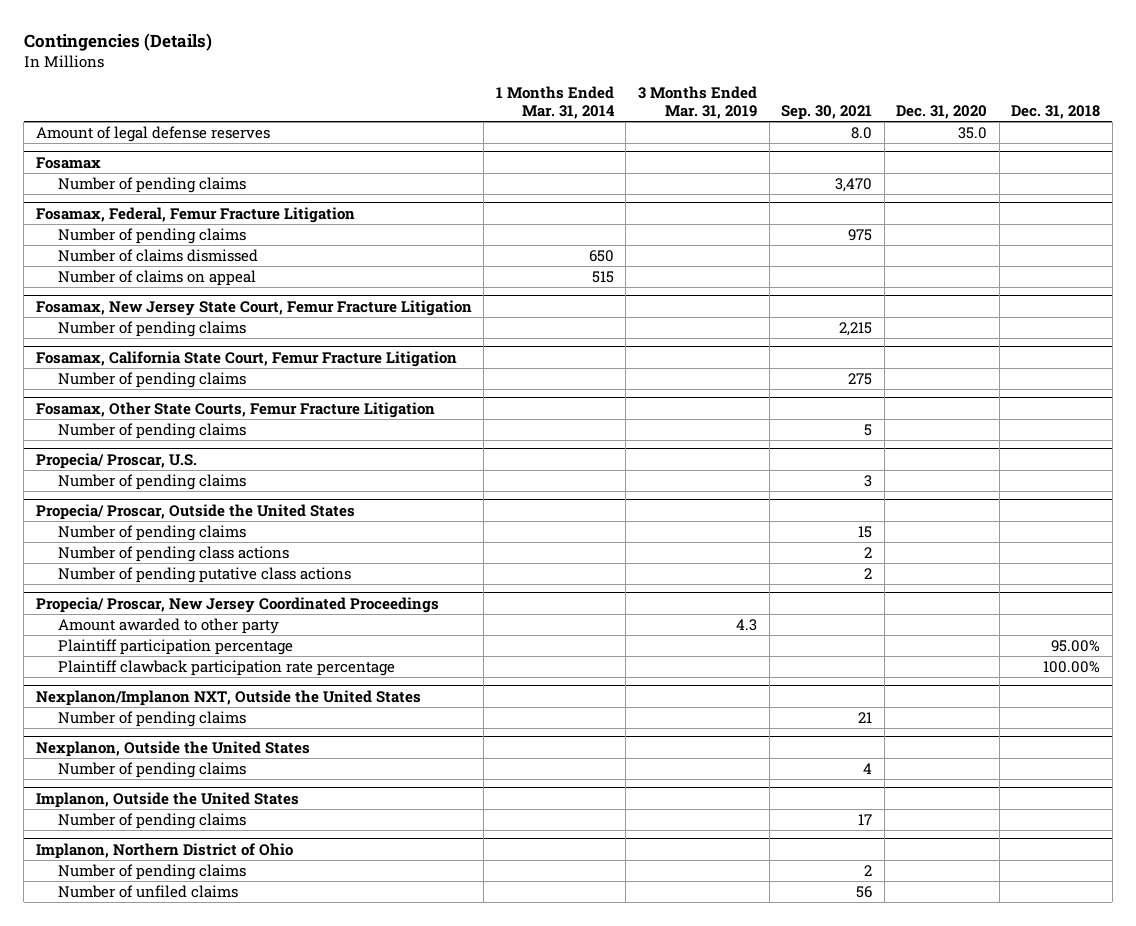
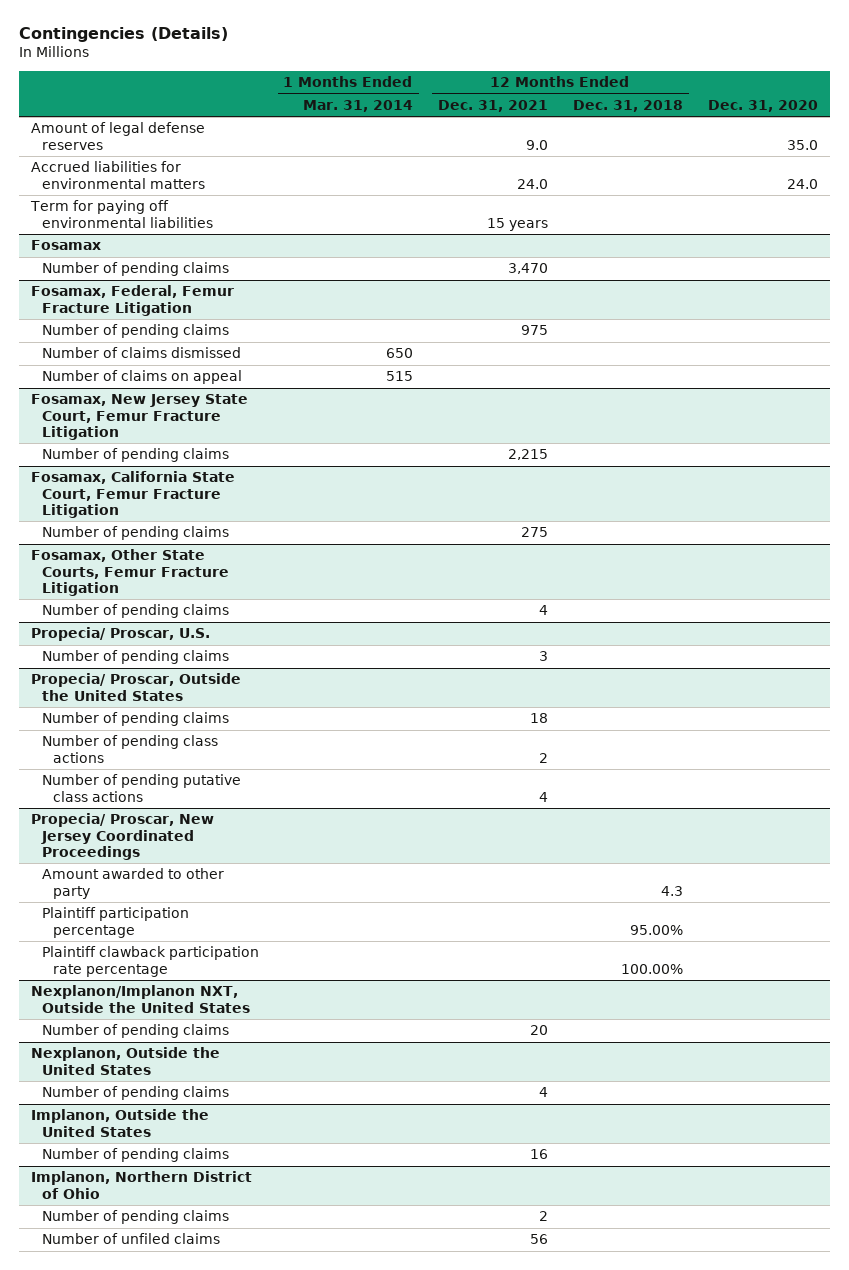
- | 1 Months Ended Mar. 31, 2014 | 3 Months Ended Mar. 31, 2019 | Sep. 30, 2021 | Dec. 31, 2020 | Dec. 31, 2018
+ | 1 Months Ended Mar. 31, 2014 | 12 Months Ended Dec. 31, 2021 | 12 Months Ended Dec. 31, 2018 | Dec. 31, 2020
+ Accrued liabilities for environmental matters | | 24.0 | | 24.0
+ Term for paying off environmental liabilities | | 15 years | |

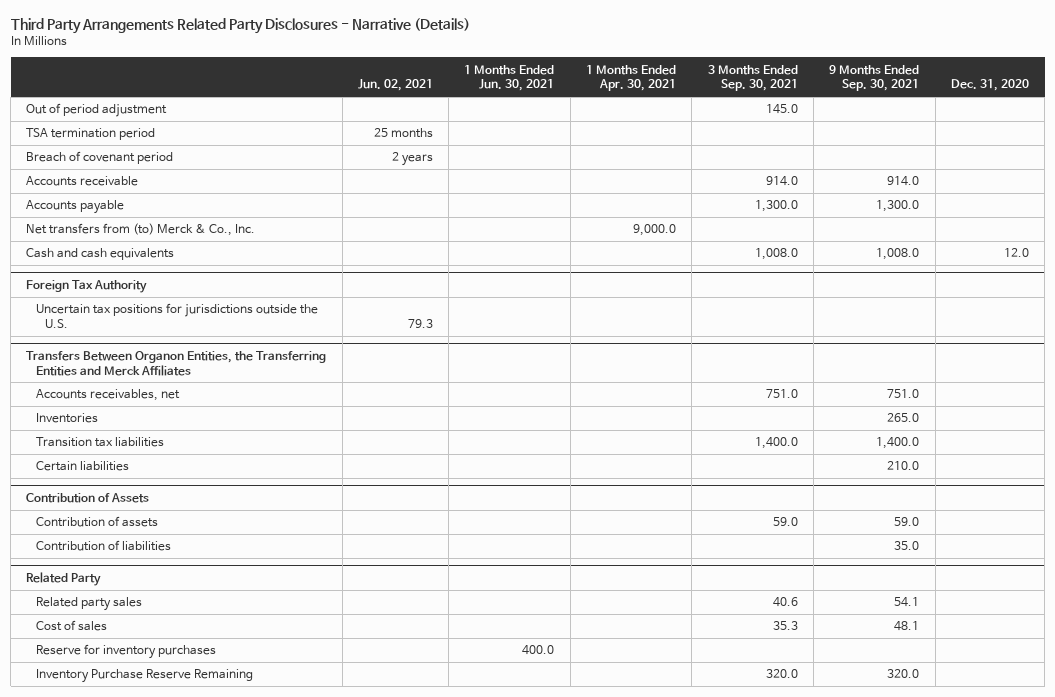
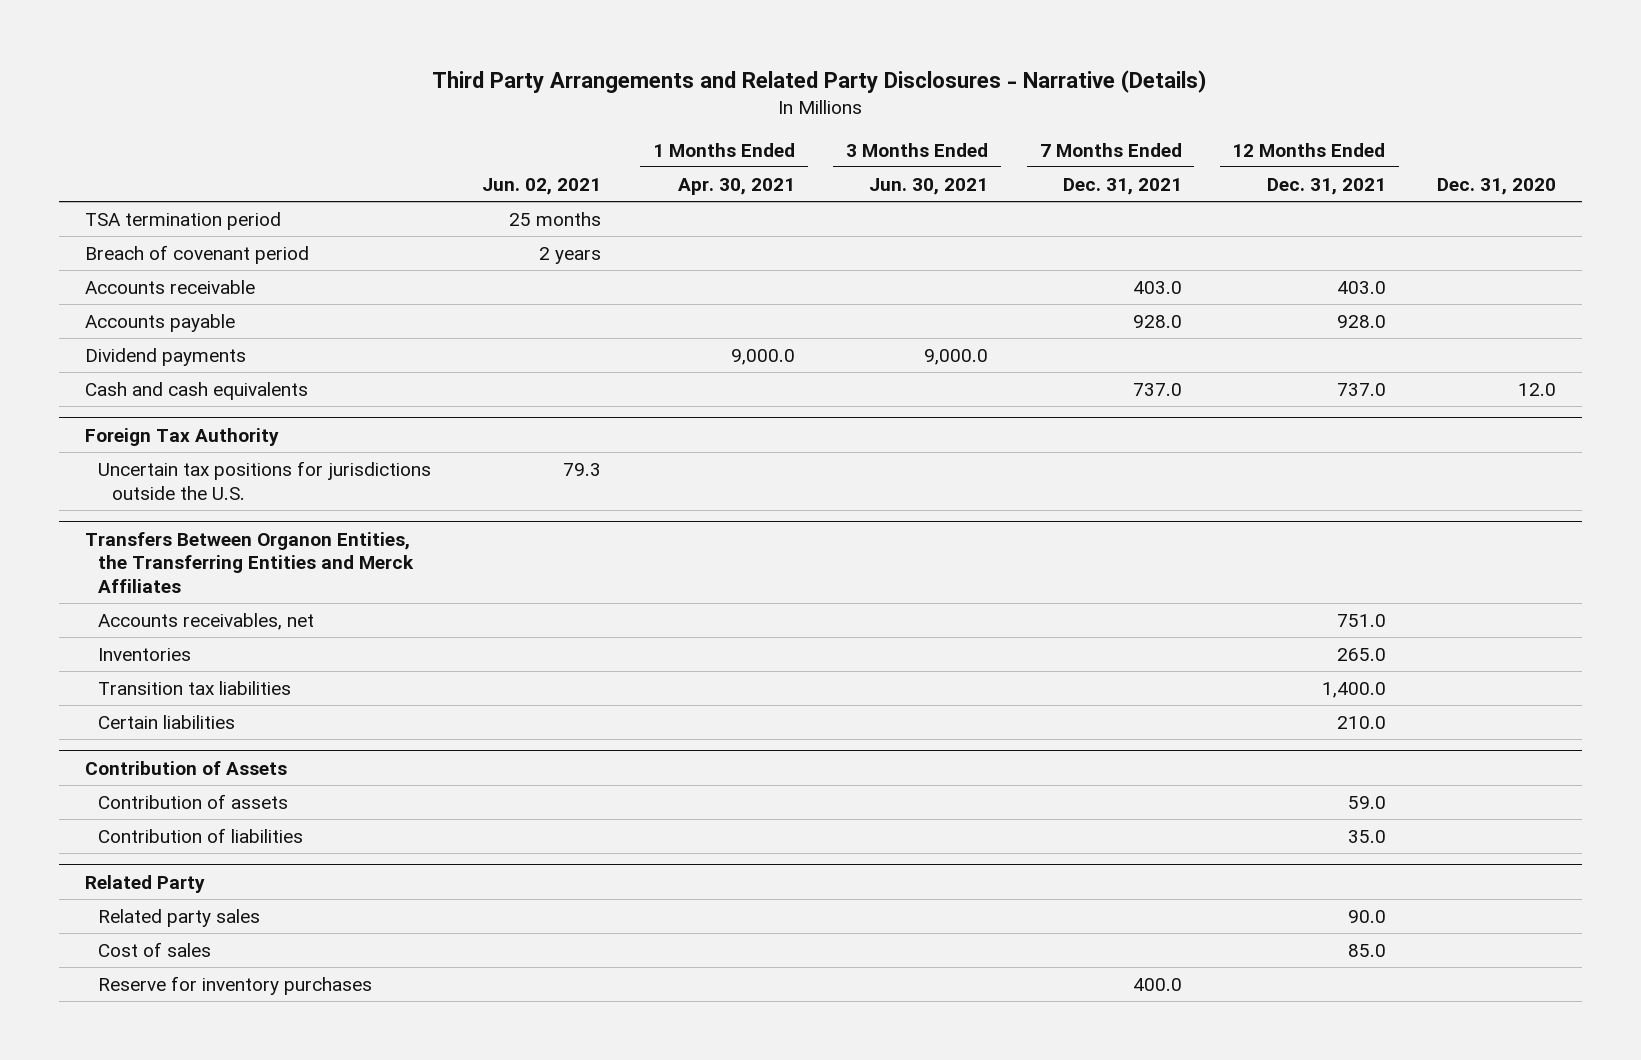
- Third Party Arrangements Related Party Disclosures - Narrative (Details)
+ Third Party Arrangements and Related Party Disclosures - Narrative (Details)
- | Jun. 02, 2021 | 1 Months Ended Jun. 30, 2021 | 1 Months Ended Apr. 30, 2021 | 3 Months Ended Sep. 30, 2021 | 9 Months Ended Sep. 30, 2021 | Dec. 31, 2020
+ | Jun. 02, 2021 | 1 Months Ended Apr. 30, 2021 | 3 Months Ended Jun. 30, 2021 | 7 Months Ended Dec. 31, 2021 | 12 Months Ended Dec. 31, 2021 | Dec. 31, 2020
- Out of period adjustment | | | | 145.0 | |
- Net transfers from (to) Merck & Co., Inc. | | | 9,000.0 | | |
+ Dividend payments | | 9,000.0 | 9,000.0 | | |
@ Related Party
- Inventory Purchase Reserve Remaining | | | | 320.0 | 320.0 |

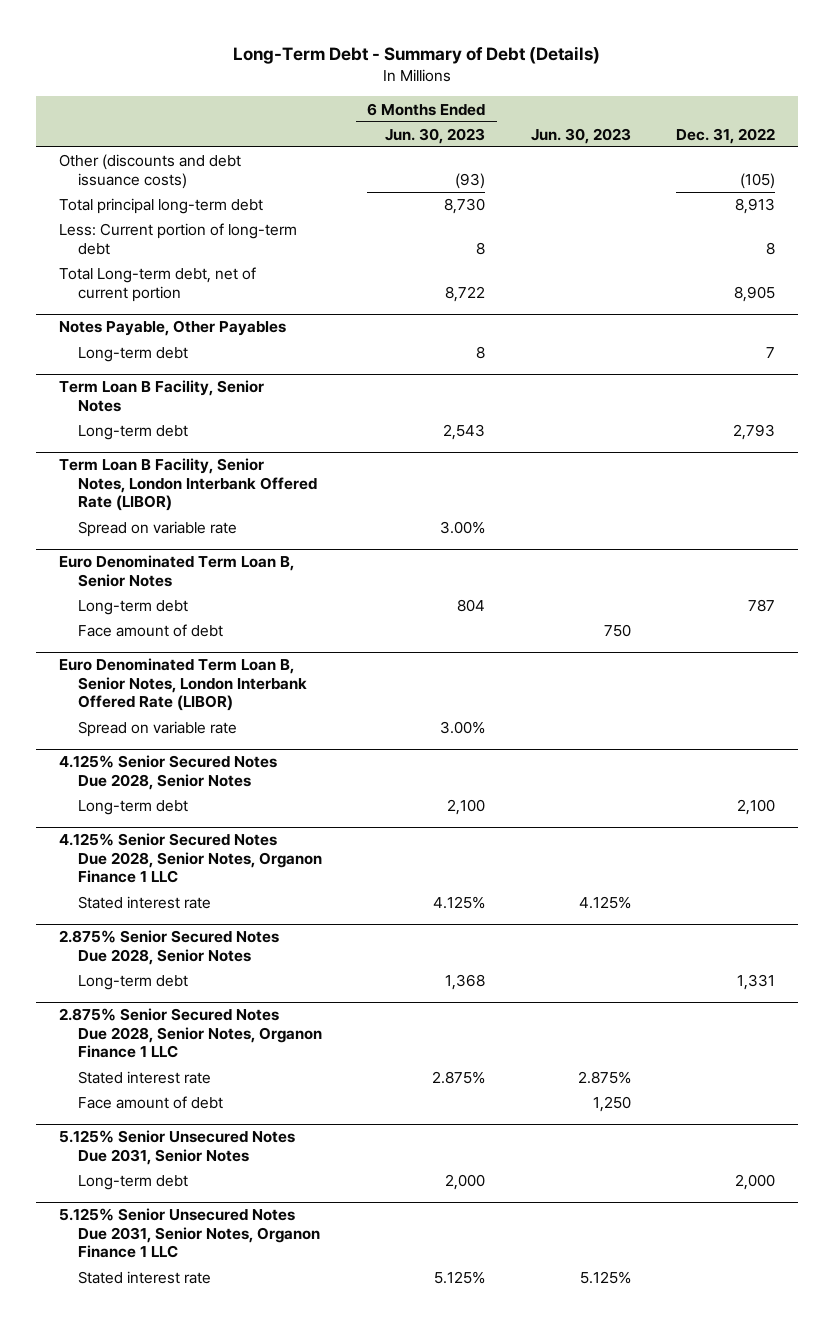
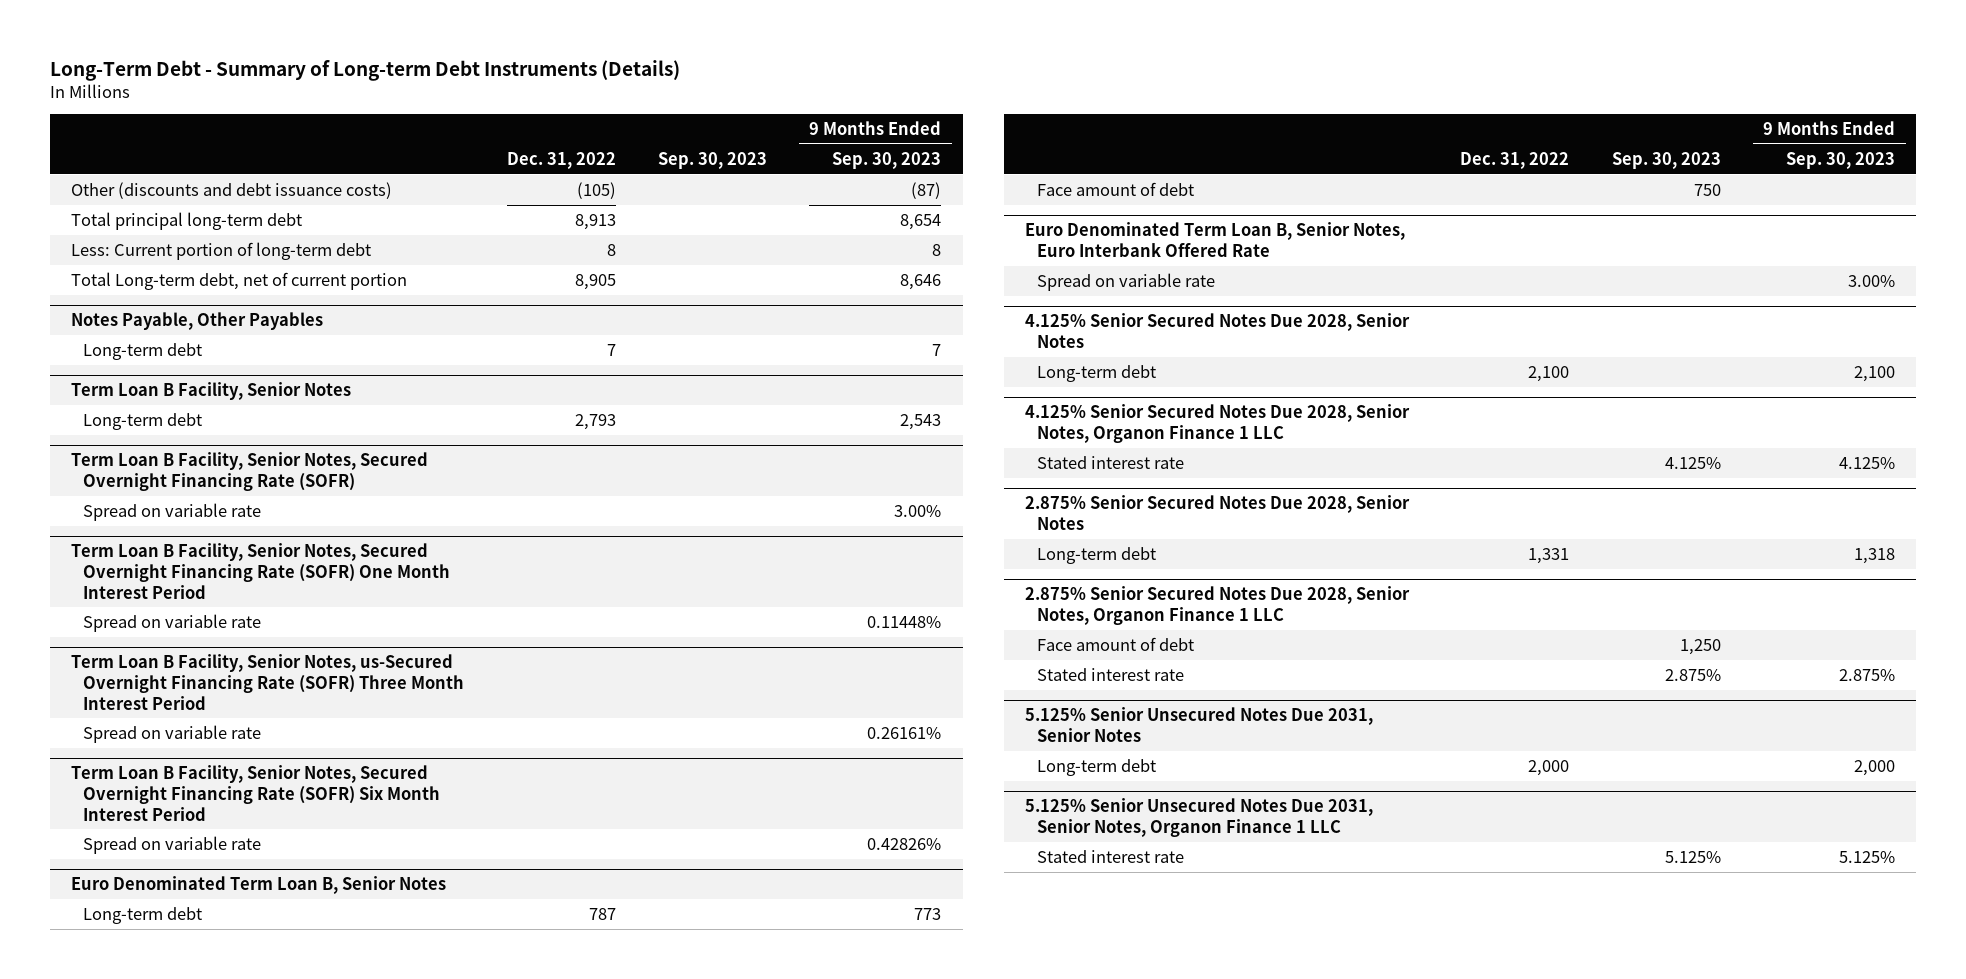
- Long-Term Debt - Summary of Debt (Details)
+ Long-Term Debt - Summary of Long-term Debt Instruments (Details)
- | 6 Months Ended Jun. 30, 2023 | Jun. 30, 2023 | Dec. 31, 2022
+ | Dec. 31, 2022 | Sep. 30, 2023 | 9 Months Ended Sep. 30, 2023
- Term Loan B Facility, Senior Notes, London Interbank Offered Rate (LIBOR)
- Spread on variable rate | 3.00% | |
+ Term Loan B Facility, Senior Notes, Secured Overnight Financing Rate (SOFR)
+ Spread on variable rate | | | 3.00%
+ Term Loan B Facility, Senior Notes, Secured Overnight Financing Rate (SOFR) One Month Interest Period
+ Spread on variable rate | | | 0.11448%
+ Term Loan B Facility, Senior Notes, us-Secured Overnight Financing Rate (SOFR) Three Month Interest Period
+ Spread on variable rate | | | 0.26161%
+ Term Loan B Facility, Senior Notes, Secured Overnight Financing Rate (SOFR) Six Month Interest Period
+ Spread on variable rate | | | 0.42826%
- Euro Denominated Term Loan B, Senior Notes, London Interbank Offered Rate (LIBOR)
+ Euro Denominated Term Loan B, Senior Notes, Euro Interbank Offered Rate
@ 2.875% Senior Secured Notes Due 2028, Senior Notes, Organon Finance 1 LLC
moved down: Stated interest rate | | 2.875% | 2.875%

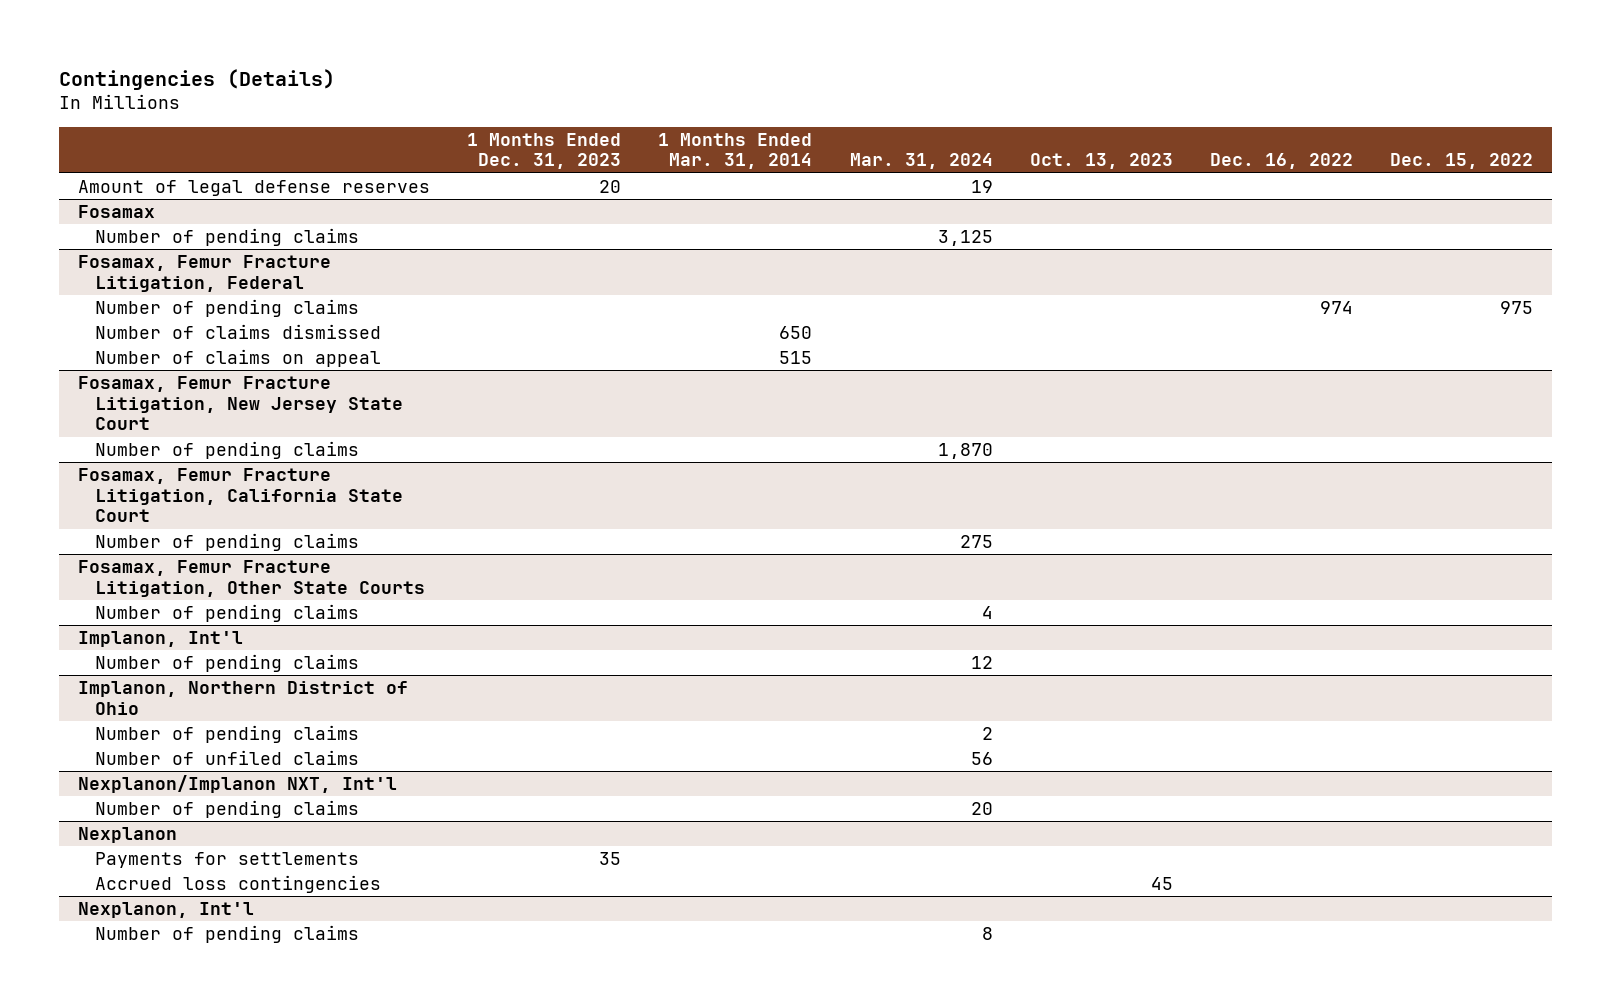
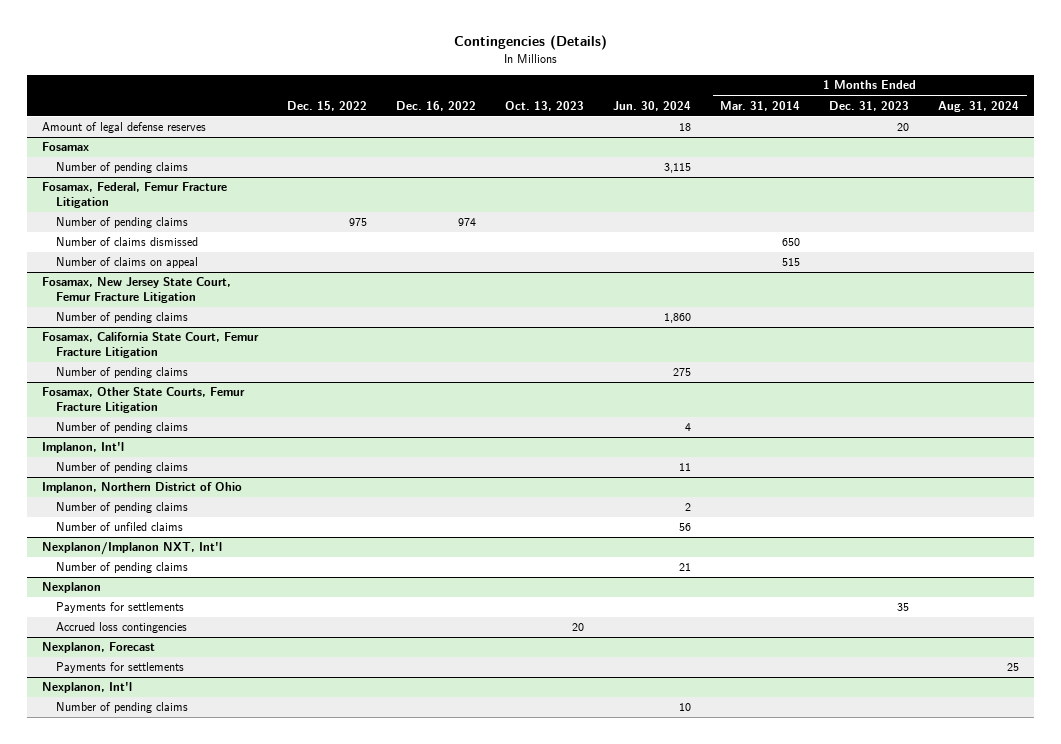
- | 1 Months Ended Dec. 31, 2023 | 1 Months Ended Mar. 31, 2014 | Mar. 31, 2024 | Oct. 13, 2023 | Dec. 16, 2022 | Dec. 15, 2022
+ | Dec. 15, 2022 | Dec. 16, 2022 | Oct. 13, 2023 | Jun. 30, 2024 | 1 Months Ended Mar. 31, 2014 | 1 Months Ended Dec. 31, 2023 | 1 Months Ended Aug. 31, 2024
- Fosamax, Femur Fracture Litigation, Federal
+ Fosamax, Federal, Femur Fracture Litigation
- Fosamax, Femur Fracture Litigation, New Jersey State Court
+ Fosamax, New Jersey State Court, Femur Fracture Litigation
- Fosamax, Femur Fracture Litigation, California State Court
+ Fosamax, California State Court, Femur Fracture Litigation
- Fosamax, Femur Fracture Litigation, Other State Courts
+ Fosamax, Other State Courts, Femur Fracture Litigation
@ Nexplanon
- Accrued loss contingencies | | | | 45 | |
+ Accrued loss contingencies | | | 20 | | | |
+ Nexplanon, Forecast
+ Payments for settlements | | | | | | | 25

